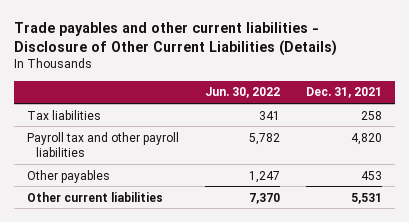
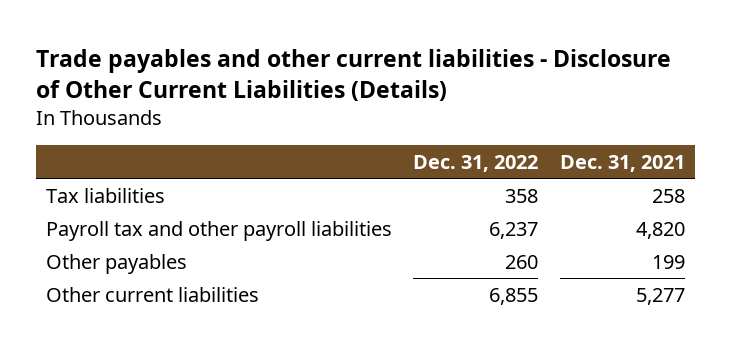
- | Jun. 30, 2022 | Dec. 31, 2021
+ | Dec. 31, 2022 | Dec. 31, 2021
- Other payables | 1,247 | 453
- Other current liabilities | 7,370 | 5,531
+ Other payables | 260 | 199
+ Other current liabilities | 6,855 | 5,277

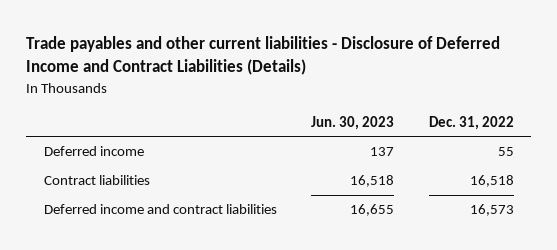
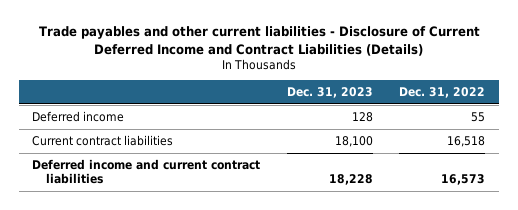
- Trade payables and other current liabilities - Disclosure of Deferred Income and Contract Liabilities (Details)
+ Trade payables and other current liabilities - Disclosure of Current Deferred Income and Contract Liabilities (Details)
- | Jun. 30, 2023 | Dec. 31, 2022
+ | Dec. 31, 2023 | Dec. 31, 2022
- Contract liabilities | 16,518 | 16,518
- Deferred income and contract liabilities | 16,655 | 16,573
+ Current contract liabilities | 18,100 | 16,518
+ Deferred income and current contract liabilities | 18,228 | 16,573

